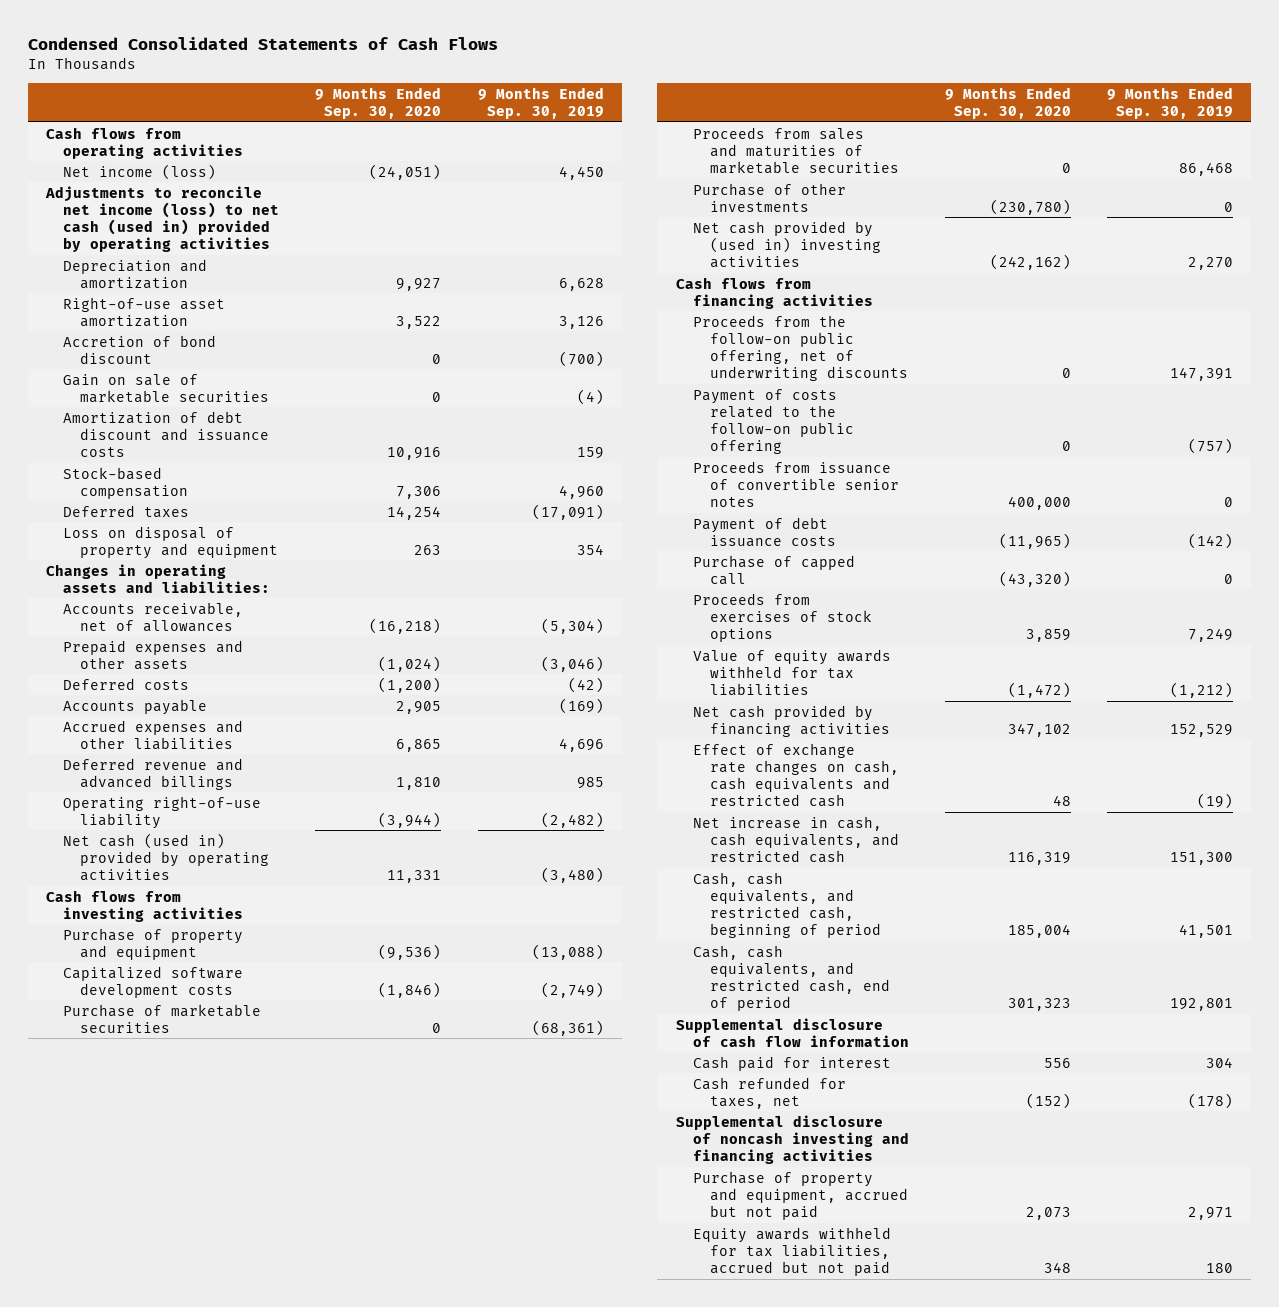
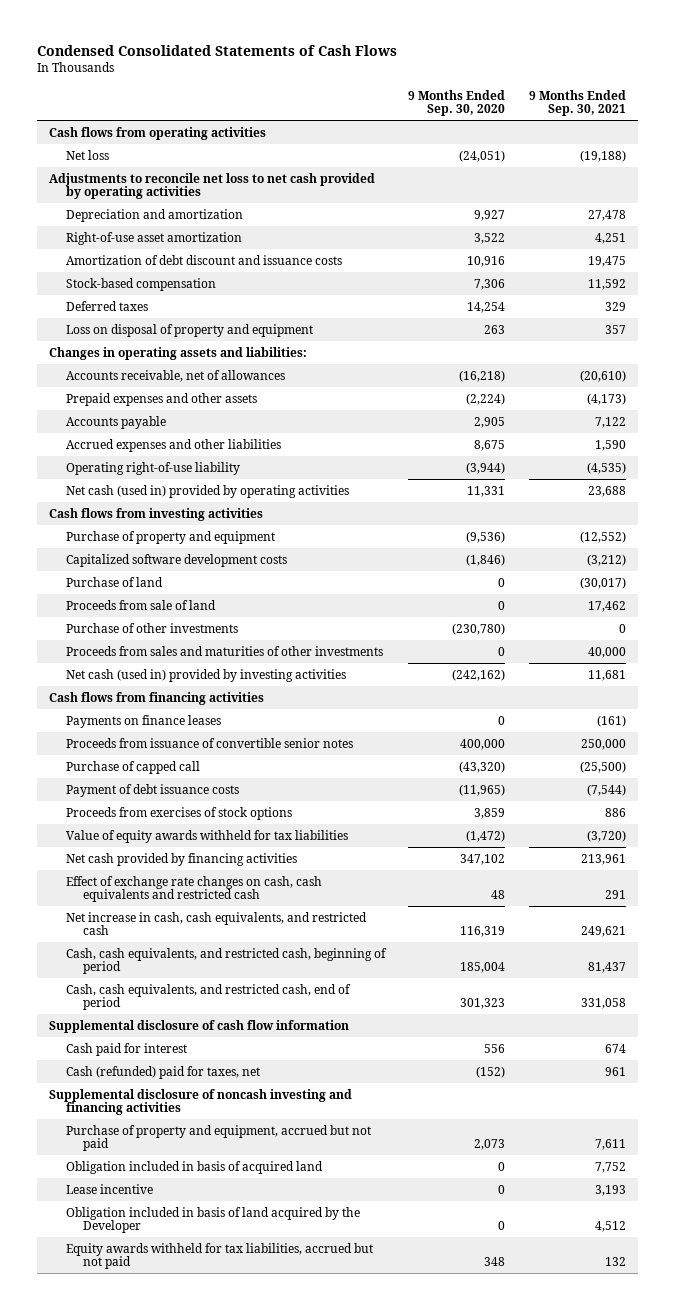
- | 9 Months Ended Sep. 30, 2020 | 9 Months Ended Sep. 30, 2019
+ | 9 Months Ended Sep. 30, 2020 | 9 Months Ended Sep. 30, 2021
- Net income (loss) | (24,051) | 4,450
- Adjustments to reconcile net income (loss) to net cash (used in) provided by operating activities
+ Net loss | (24,051) | (19,188)
+ Adjustments to reconcile net loss to net cash provided by operating activities
- Accretion of bond discount | 0 | (700)
- Gain on sale of marketable securities | 0 | (4)
- Prepaid expenses and other assets | (1,024) | (3,046)
- Deferred costs | (1,200) | (42)
+ Prepaid expenses and other assets | (2,224) | (4,173)
- Accrued expenses and other liabilities | 6,865 | 4,696
- Deferred revenue and advanced billings | 1,810 | 985
+ Accrued expenses and other liabilities | 8,675 | 1,590
- Purchase of marketable securities | 0 | (68,361)
- Proceeds from sales and maturities of marketable securities | 0 | 86,468
+ Purchase of land | 0 | (30,017)
+ Proceeds from sale of land | 0 | 17,462
- Net cash provided by (used in) investing activities | (242,162) | 2,270
+ Proceeds from sales and maturities of other investments | 0 | 40,000
+ Net cash (used in) provided by investing activities | (242,162) | 11,681
- Proceeds from the follow-on public offering, net of underwriting discounts | 0 | 147,391
- Payment of costs related to the follow-on public offering | 0 | (757)
+ Payments on finance leases | 0 | (161)
moved down: Payment of debt issuance costs | (11,965) | (7,544)
- Cash refunded for taxes, net | (152) | (178)
+ Cash (refunded) paid for taxes, net | (152) | 961
+ Obligation included in basis of acquired land | 0 | 7,752
+ Lease incentive | 0 | 3,193
+ Obligation included in basis of land acquired by the Developer | 0 | 4,512

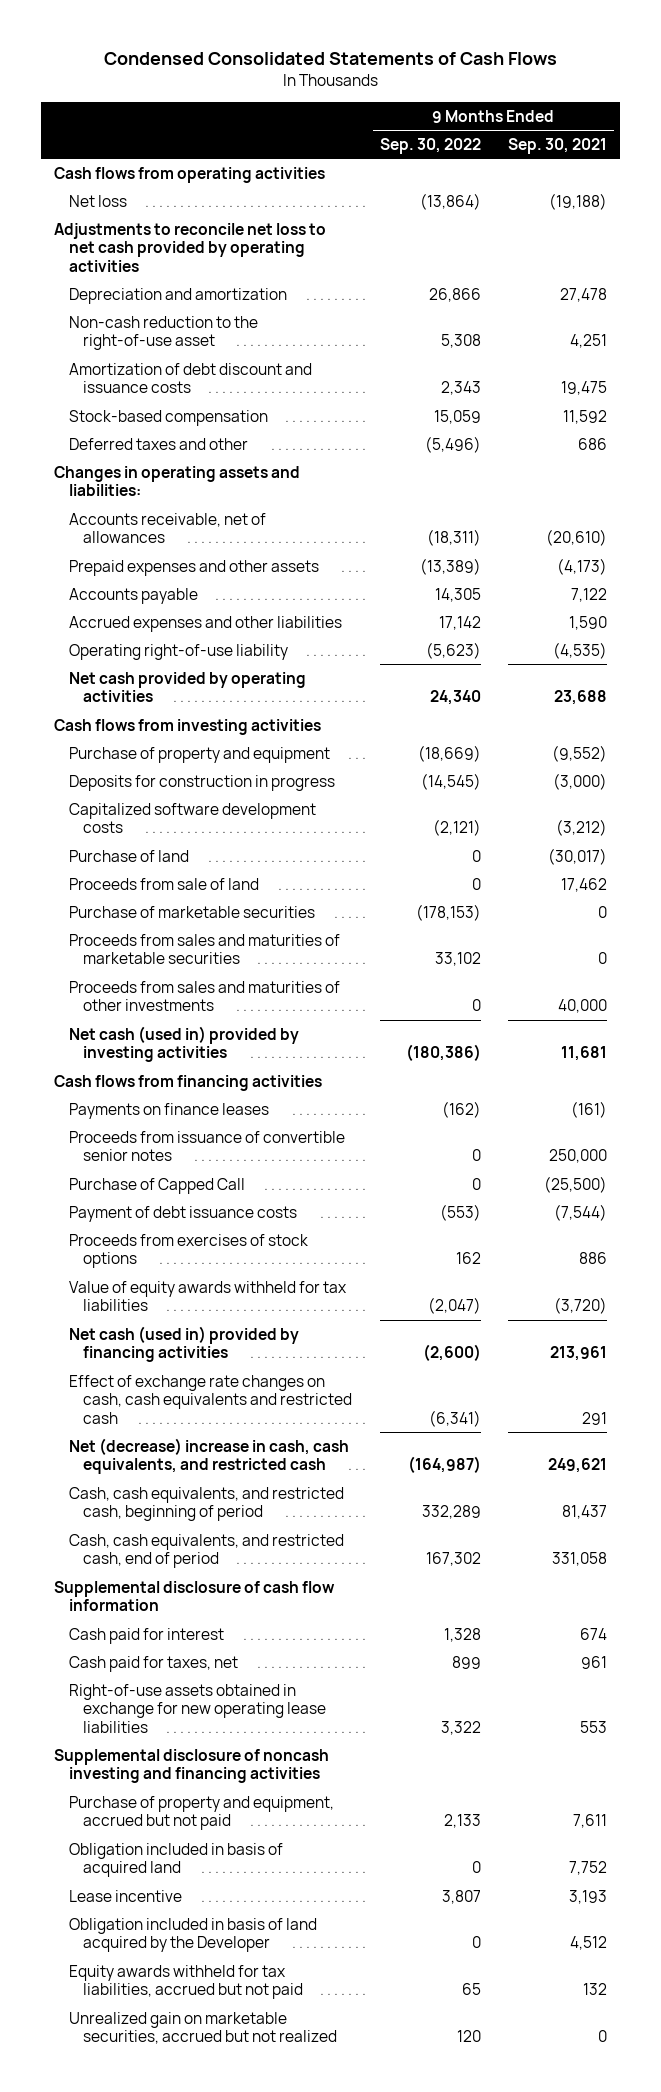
- | 9 Months Ended Sep. 30, 2020 | 9 Months Ended Sep. 30, 2021
+ | 9 Months Ended Sep. 30, 2022 | 9 Months Ended Sep. 30, 2021
- Right-of-use asset amortization | 3,522 | 4,251
+ Non-cash reduction to the right-of-use asset | 5,308 | 4,251
- Deferred taxes | 14,254 | 329
- Loss on disposal of property and equipment | 263 | 357
+ Deferred taxes and other | (5,496) | 686
- Net cash (used in) provided by operating activities | 11,331 | 23,688
+ Net cash provided by operating activities | 24,340 | 23,688
- Purchase of property and equipment | (9,536) | (12,552)
+ Purchase of property and equipment | (18,669) | (9,552)
+ Deposits for construction in progress | (14,545) | (3,000)
- Purchase of other investments | (230,780) | 0
+ Purchase of marketable securities | (178,153) | 0
+ Proceeds from sales and maturities of marketable securities | 33,102 | 0
- Purchase of capped call | (43,320) | (25,500)
+ Purchase of Capped Call | 0 | (25,500)
- Net cash provided by financing activities | 347,102 | 213,961
+ Net cash (used in) provided by financing activities | (2,600) | 213,961
- Net increase in cash, cash equivalents, and restricted cash | 116,319 | 249,621
+ Net (decrease) increase in cash, cash equivalents, and restricted cash | (164,987) | 249,621
- Cash (refunded) paid for taxes, net | (152) | 961
+ Cash paid for taxes, net | 899 | 961
+ Right-of-use assets obtained in exchange for new operating lease liabilities | 3,322 | 553
+ Unrealized gain on marketable securities, accrued but not realized | 120 | 0

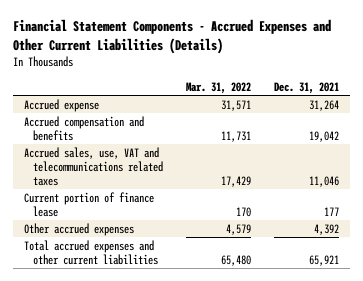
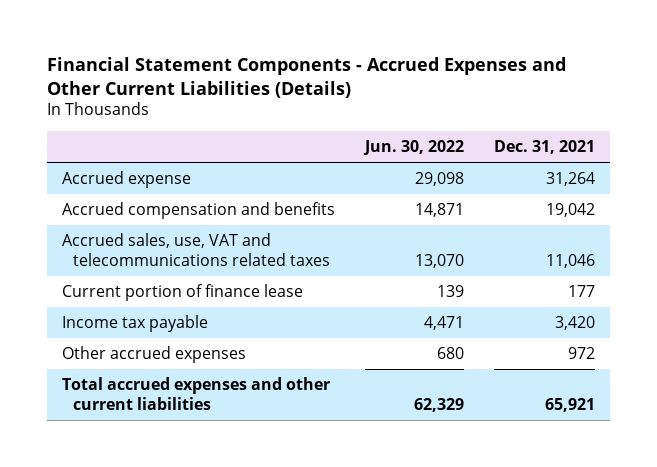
- | Mar. 31, 2022 | Dec. 31, 2021
+ | Jun. 30, 2022 | Dec. 31, 2021
- Other accrued expenses | 4,579 | 4,392
+ Income tax payable | 4,471 | 3,420
+ Other accrued expenses | 680 | 972

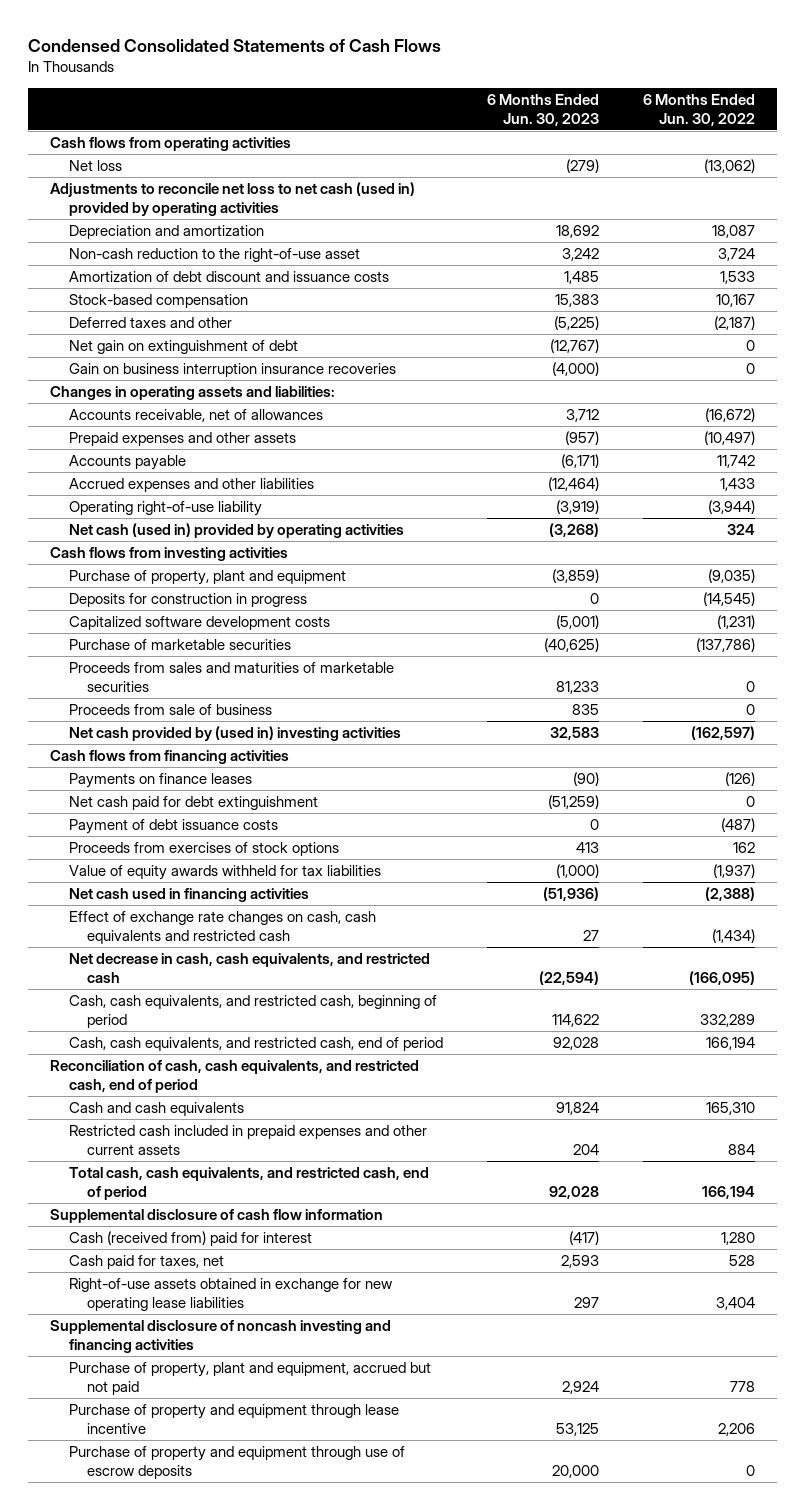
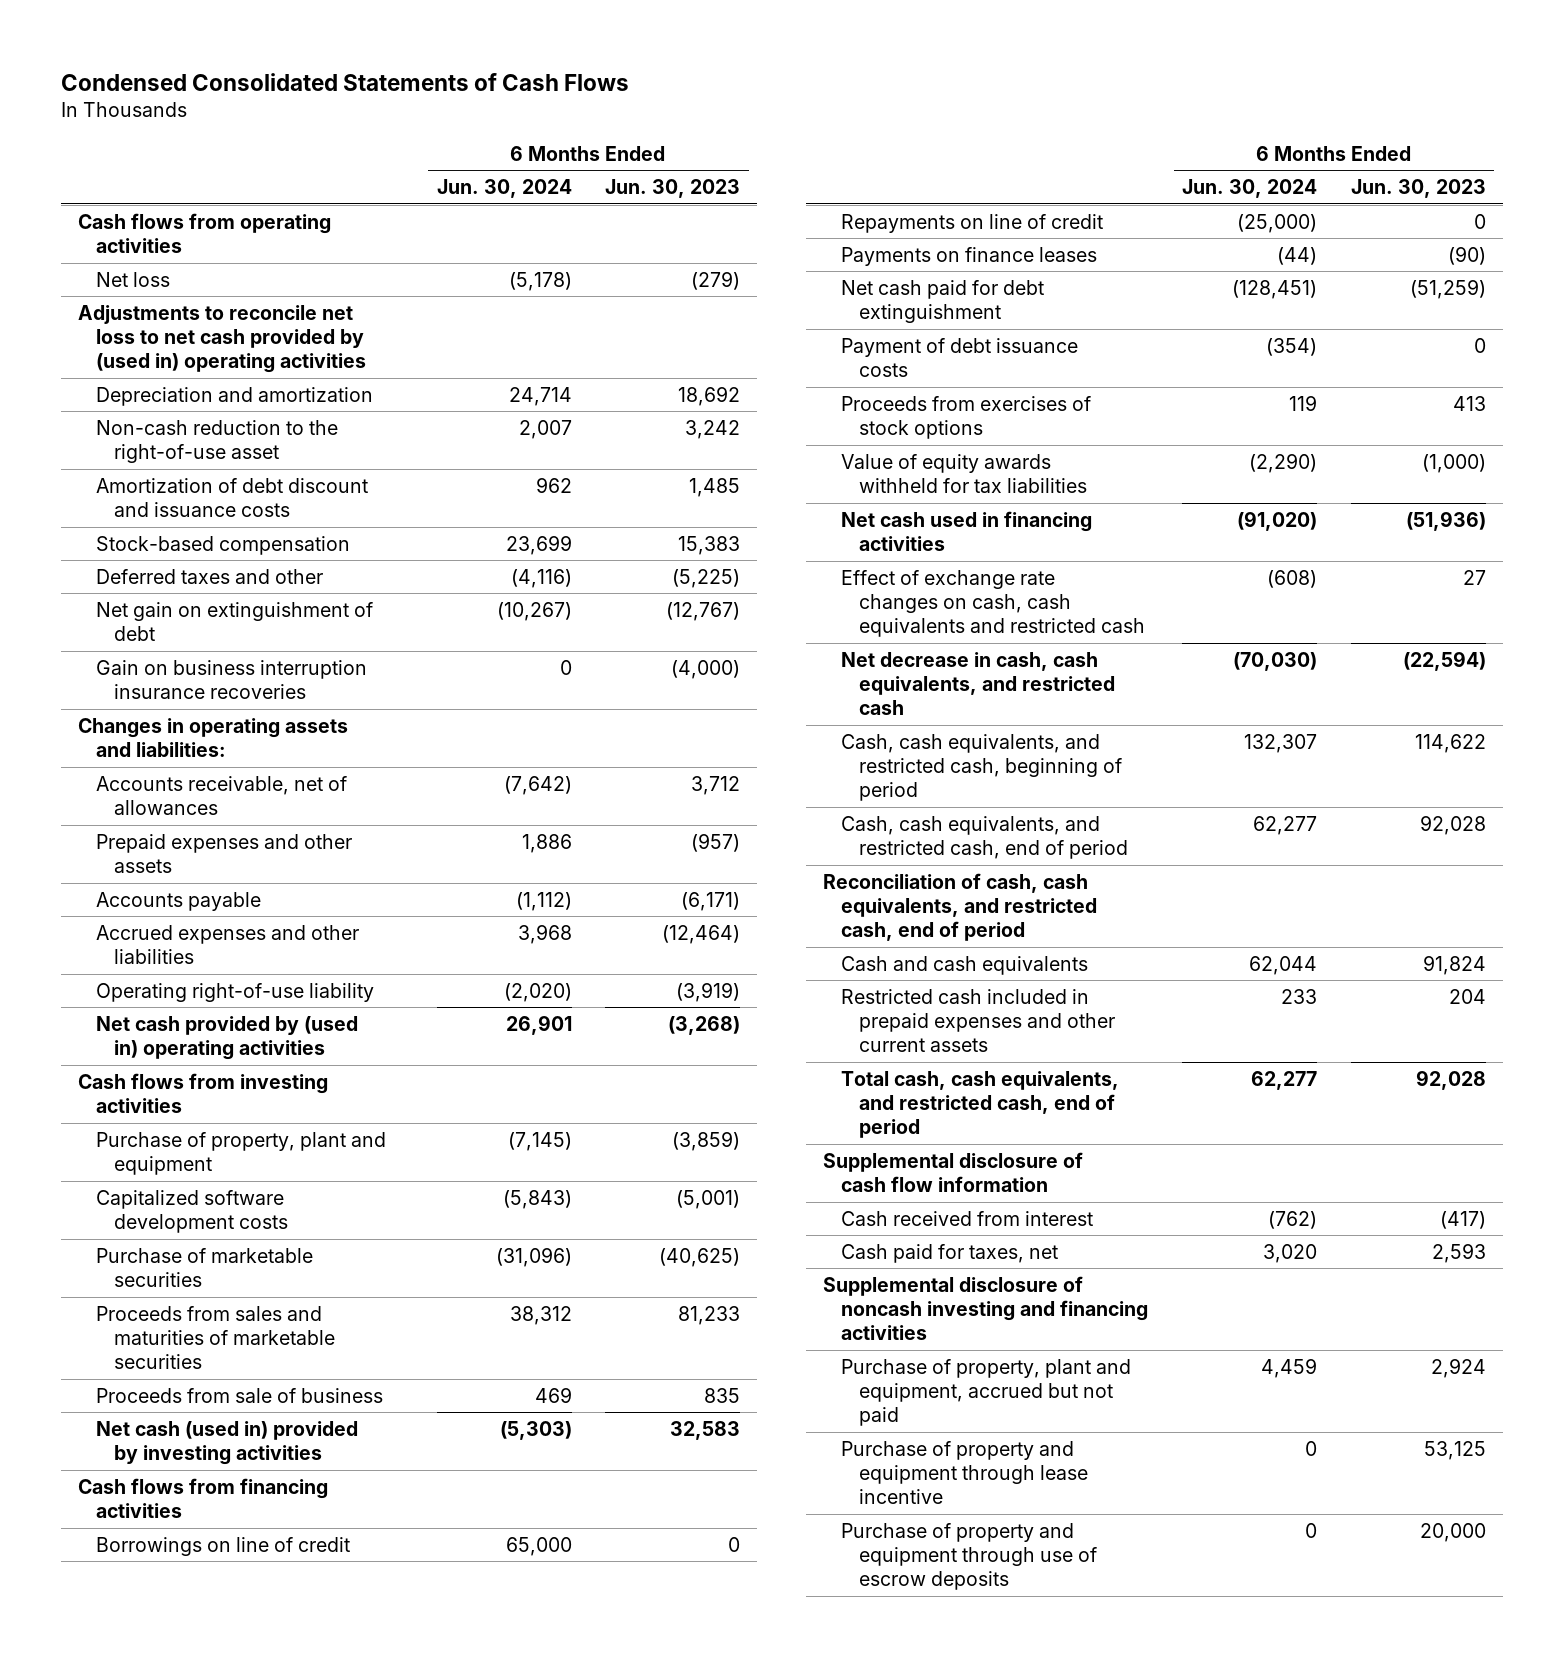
- | 6 Months Ended Jun. 30, 2023 | 6 Months Ended Jun. 30, 2022
+ | 6 Months Ended Jun. 30, 2024 | 6 Months Ended Jun. 30, 2023
- Adjustments to reconcile net loss to net cash (used in) provided by operating activities
+ Adjustments to reconcile net loss to net cash provided by (used in) operating activities
- Net cash (used in) provided by operating activities | (3,268) | 324
+ Net cash provided by (used in) operating activities | 26,901 | (3,268)
- Deposits for construction in progress | 0 | (14,545)
- Net cash provided by (used in) investing activities | 32,583 | (162,597)
+ Net cash (used in) provided by investing activities | (5,303) | 32,583
+ Borrowings on line of credit | 65,000 | 0
+ Repayments on line of credit | (25,000) | 0
- Cash (received from) paid for interest | (417) | 1,280
+ Cash received from interest | (762) | (417)
- Right-of-use assets obtained in exchange for new operating lease liabilities | 297 | 3,404

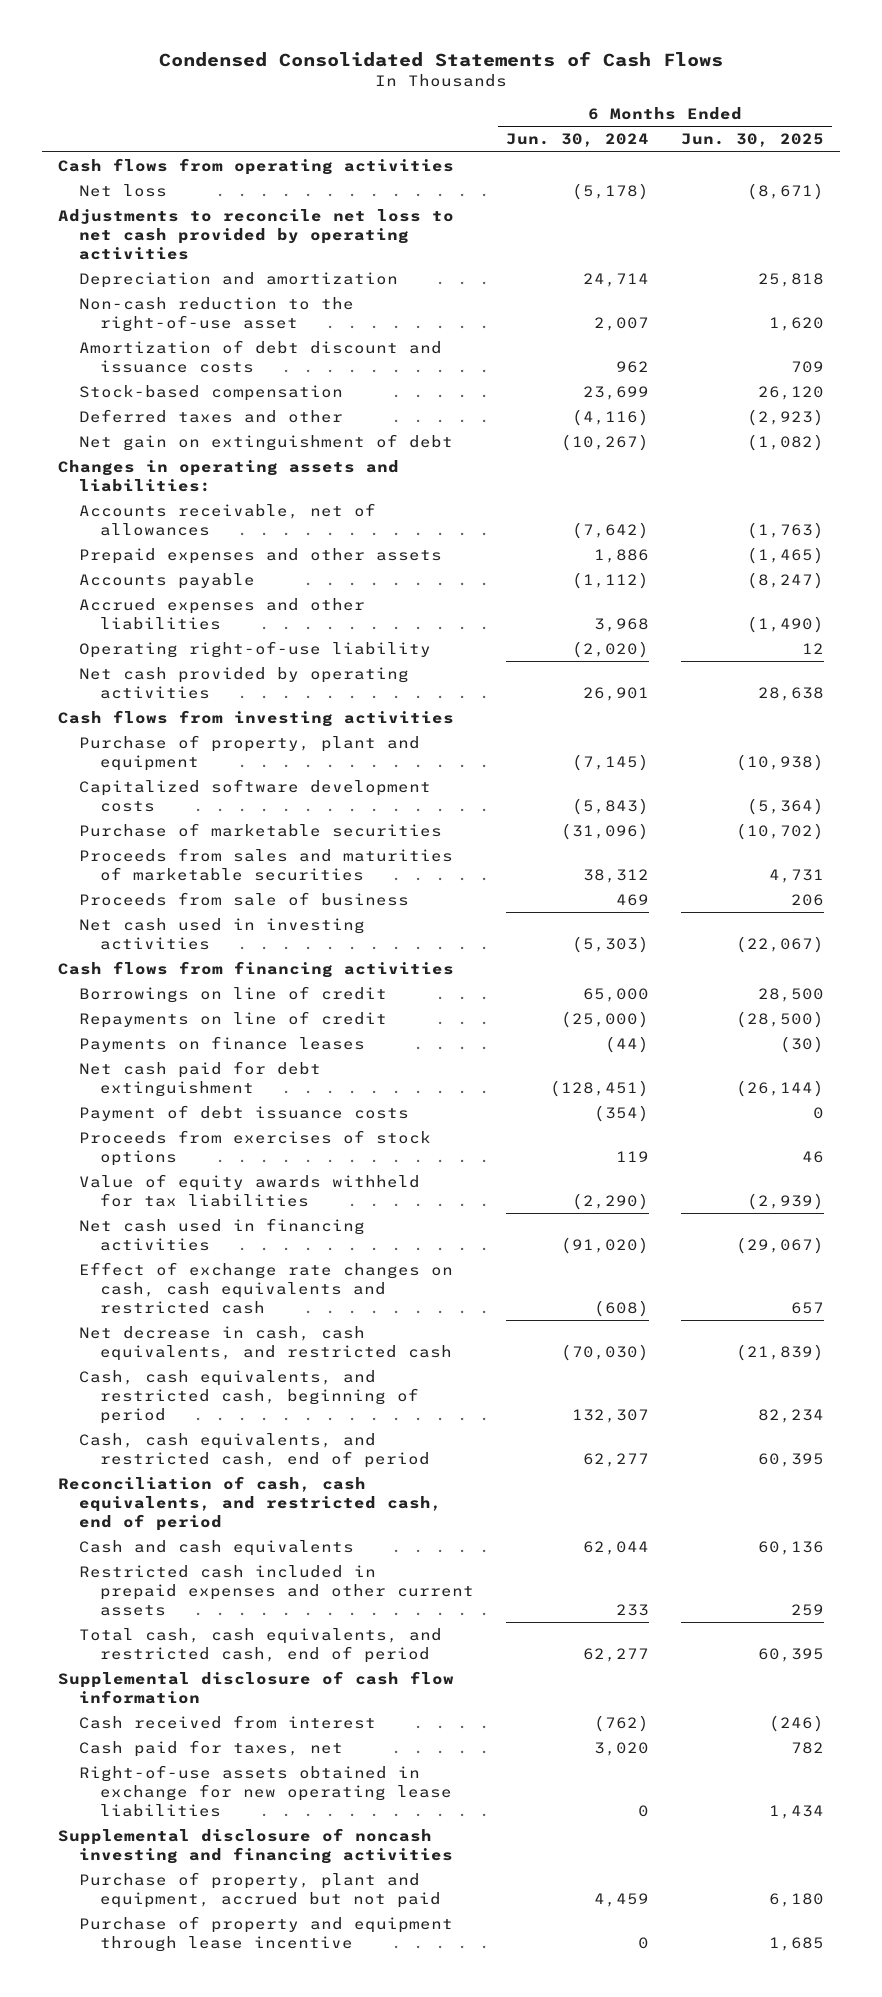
- | 6 Months Ended Jun. 30, 2024 | 6 Months Ended Jun. 30, 2023
+ | 6 Months Ended Jun. 30, 2024 | 6 Months Ended Jun. 30, 2025
- Adjustments to reconcile net loss to net cash provided by (used in) operating activities
+ Adjustments to reconcile net loss to net cash provided by operating activities
- Gain on business interruption insurance recoveries | 0 | (4,000)
- Net cash provided by (used in) operating activities | 26,901 | (3,268)
+ Net cash provided by operating activities | 26,901 | 28,638
- Net cash (used in) provided by investing activities | (5,303) | 32,583
+ Net cash used in investing activities | (5,303) | (22,067)
+ Right-of-use assets obtained in exchange for new operating lease liabilities | 0 | 1,434
- Purchase of property and equipment through use of escrow deposits | 0 | 20,000

